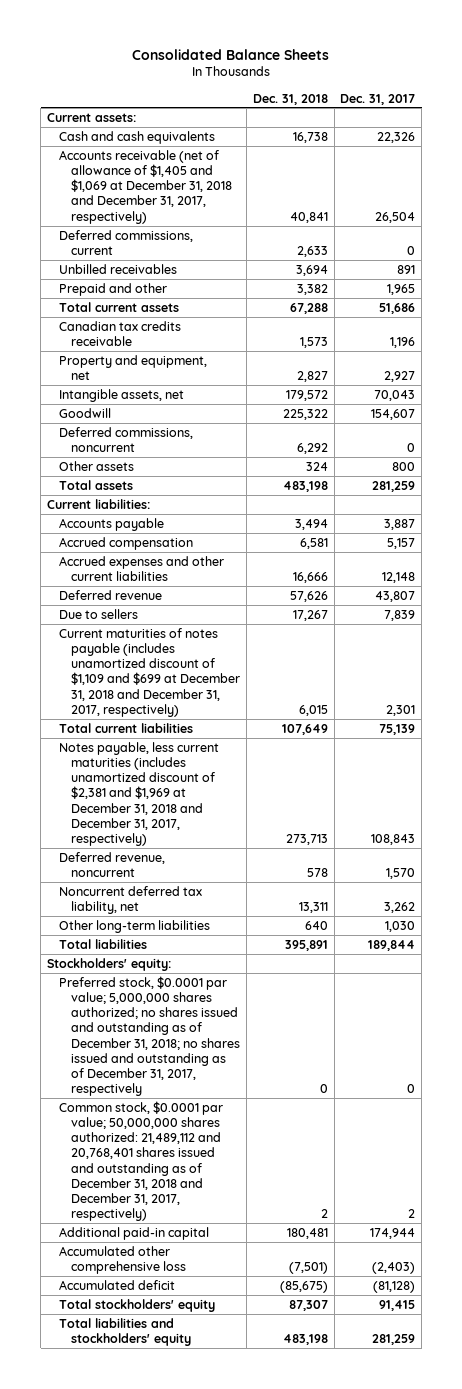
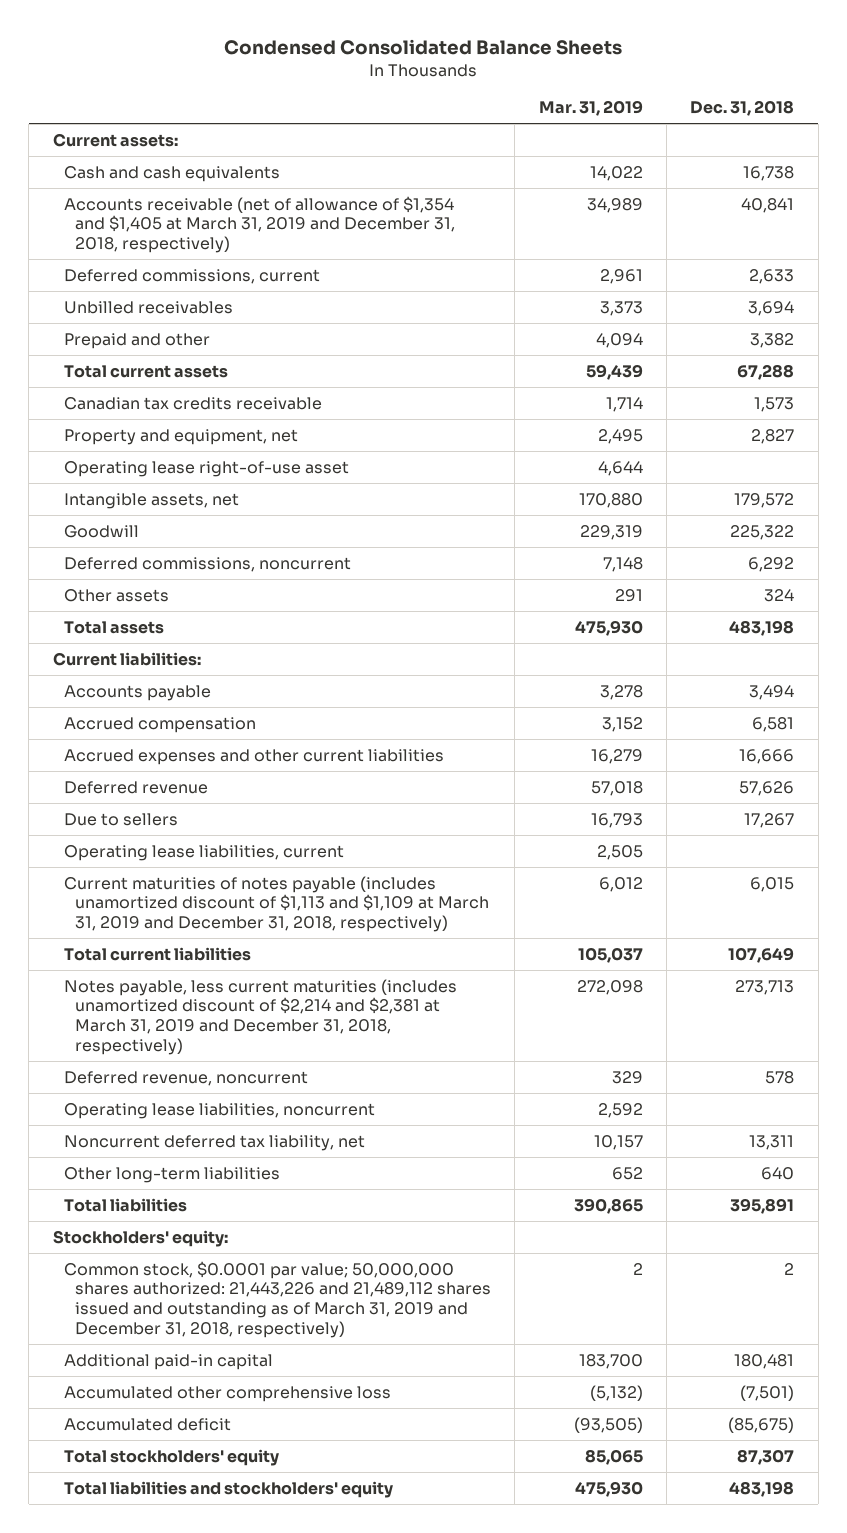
- Consolidated Balance Sheets
+ Condensed Consolidated Balance Sheets
- | Dec. 31, 2018 | Dec. 31, 2017
+ | Mar. 31, 2019 | Dec. 31, 2018
- Accounts receivable (net of allowance of $1,405 and $1,069 at December 31, 2018 and December 31, 2017, respectively) | 40,841 | 26,504
+ Accounts receivable (net of allowance of $1,354 and $1,405 at March 31, 2019 and December 31, 2018, respectively) | 34,989 | 40,841
+ Operating lease right-of-use asset | 4,644 |
- Current maturities of notes payable (includes unamortized discount of $1,109 and $699 at December 31, 2018 and December 31, 2017, respectively) | 6,015 | 2,301
+ Operating lease liabilities, current | 2,505 |
+ Current maturities of notes payable (includes unamortized discount of $1,113 and $1,109 at March 31, 2019 and December 31, 2018, respectively) | 6,012 | 6,015
- Notes payable, less current maturities (includes unamortized discount of $2,381 and $1,969 at December 31, 2018 and December 31, 2017, respectively) | 273,713 | 108,843
+ Notes payable, less current maturities (includes unamortized discount of $2,214 and $2,381 at March 31, 2019 and December 31, 2018, respectively) | 272,098 | 273,713
+ Operating lease liabilities, noncurrent | 2,592 |
- Preferred stock, $0.0001 par value; 5,000,000 shares authorized; no shares issued and outstanding as of December 31, 2018; no shares issued and outstanding as of December 31, 2017, respectively | 0 | 0
- Common stock, $0.0001 par value; 50,000,000 shares authorized: 21,489,112 and 20,768,401 shares issued and outstanding as of December 31, 2018 and December 31, 2017, respectively) | 2 | 2
+ Common stock, $0.0001 par value; 50,000,000 shares authorized: 21,443,226 and 21,489,112 shares issued and outstanding as of March 31, 2019 and December 31, 2018, respectively) | 2 | 2

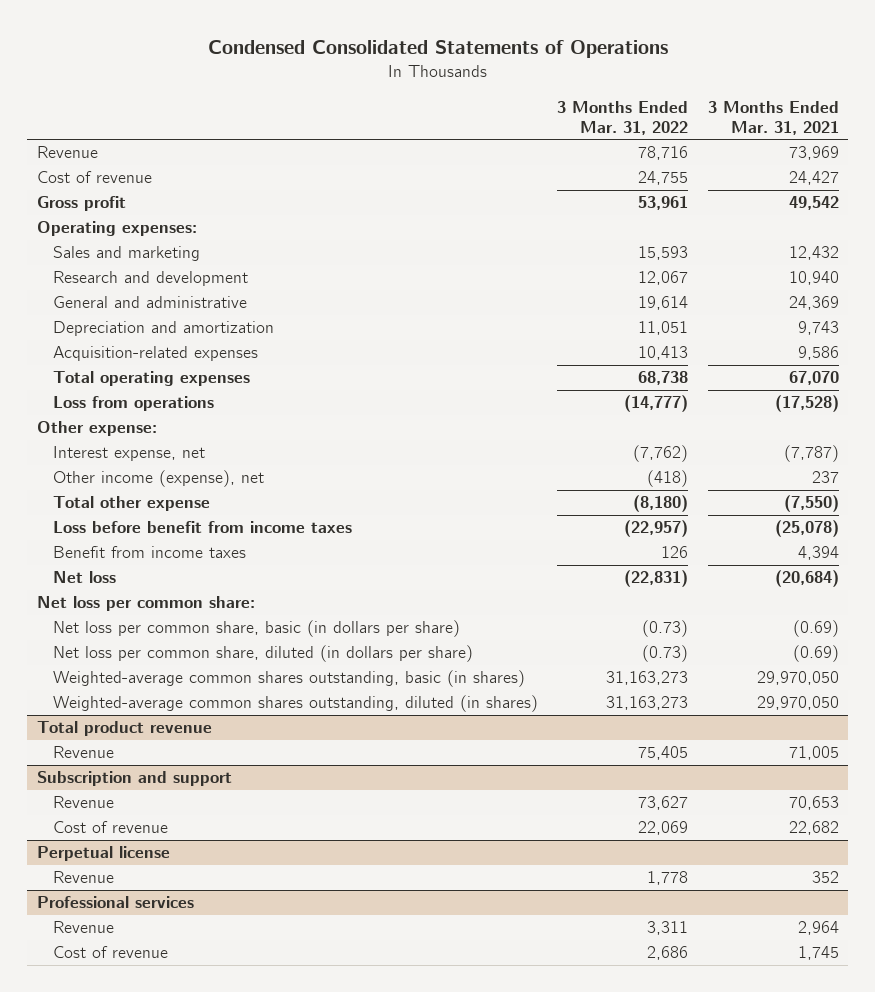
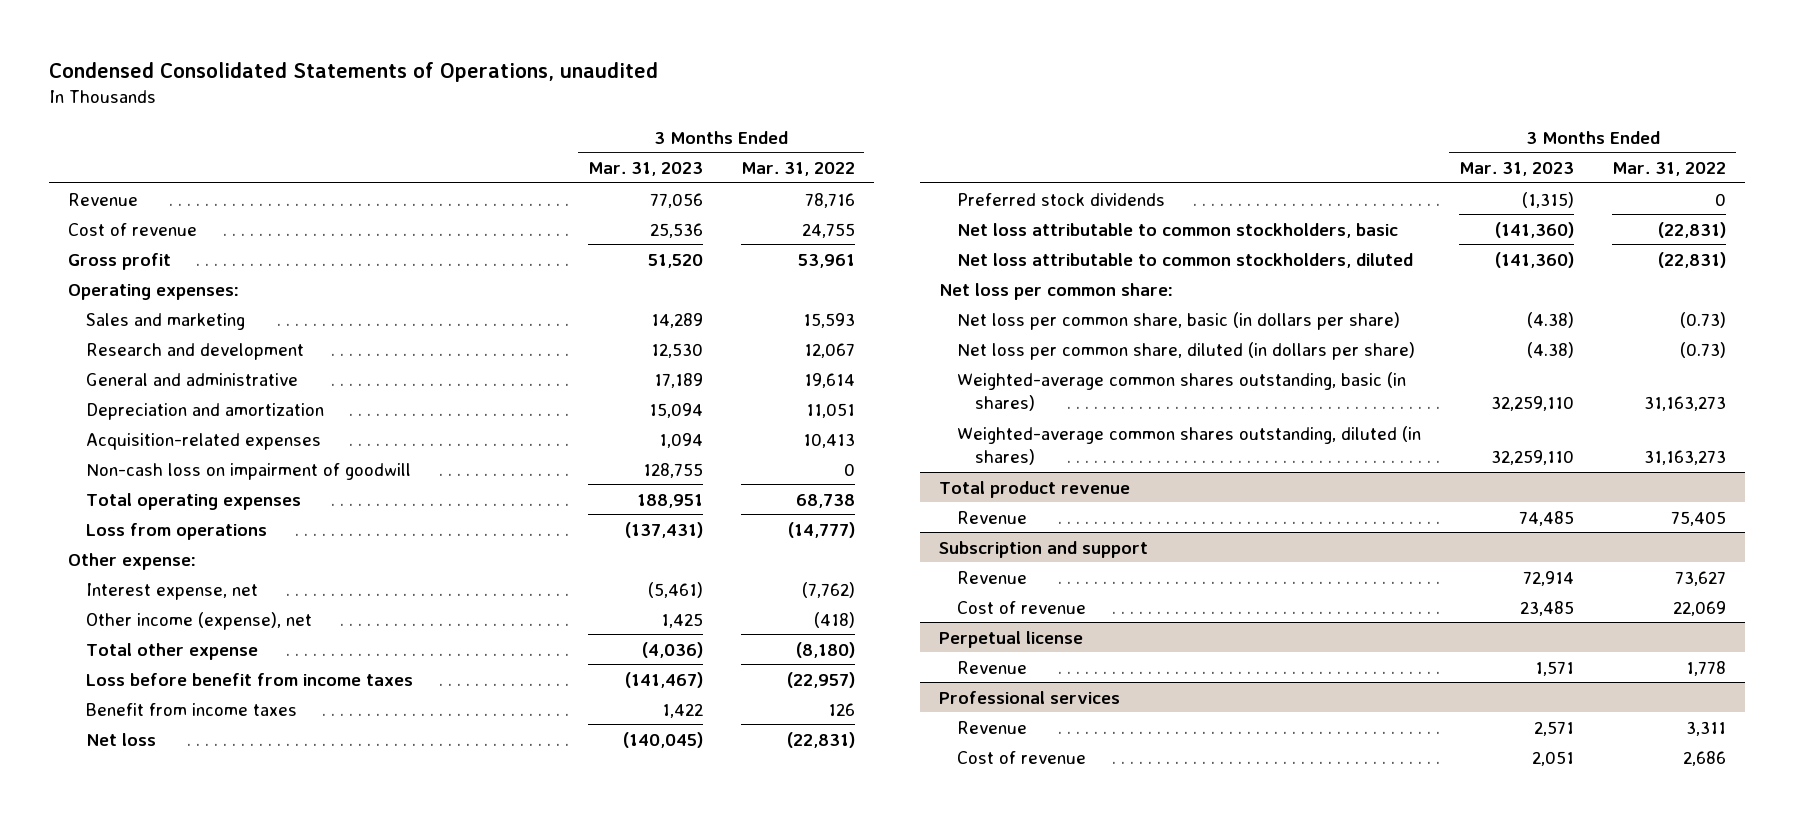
- Condensed Consolidated Statements of Operations
+ Condensed Consolidated Statements of Operations, unaudited
- | 3 Months Ended Mar. 31, 2022 | 3 Months Ended Mar. 31, 2021
+ | 3 Months Ended Mar. 31, 2023 | 3 Months Ended Mar. 31, 2022
+ Non-cash loss on impairment of goodwill | 128,755 | 0
+ Preferred stock dividends | (1,315) | 0
+ Net loss attributable to common stockholders, basic | (141,360) | (22,831)
+ Net loss attributable to common stockholders, diluted | (141,360) | (22,831)

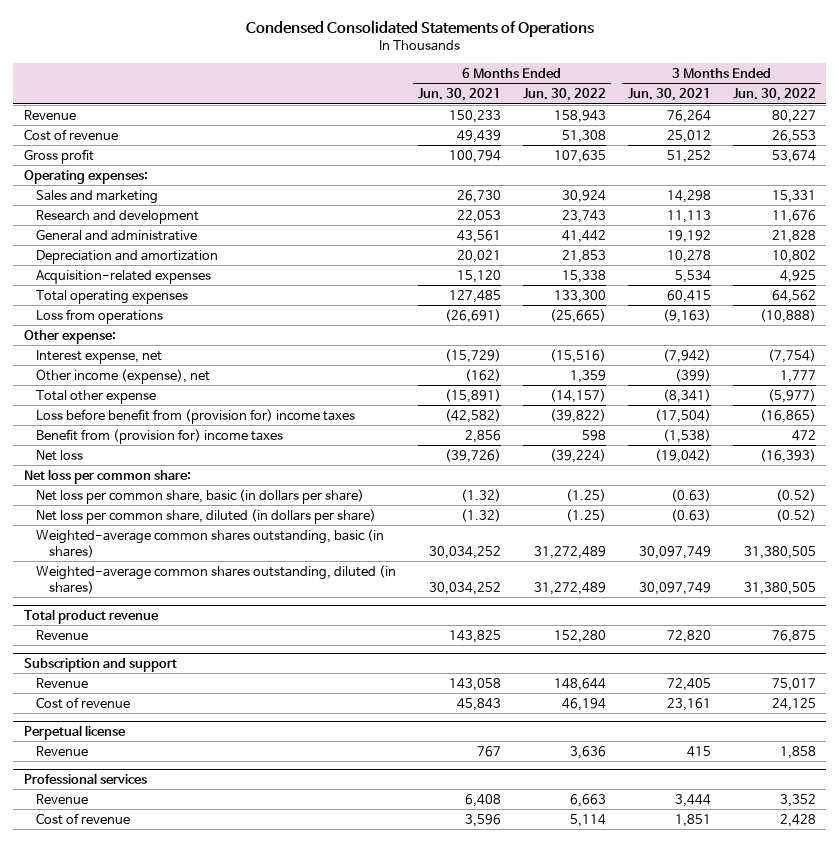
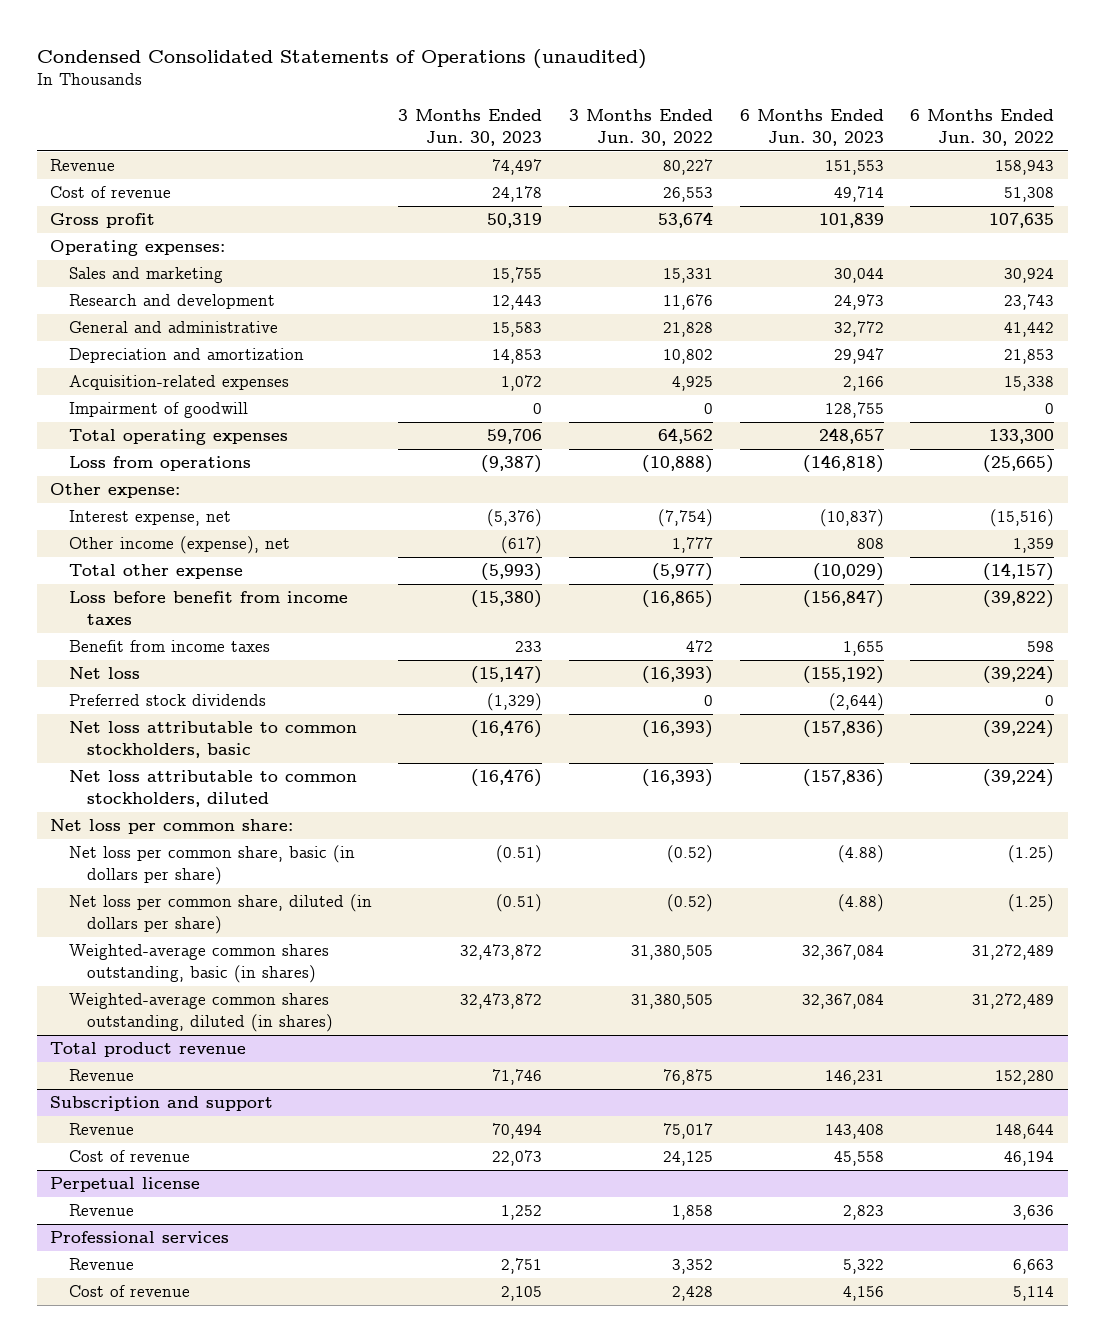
- Condensed Consolidated Statements of Operations
+ Condensed Consolidated Statements of Operations (unaudited)
- | 6 Months Ended Jun. 30, 2021 | 6 Months Ended Jun. 30, 2022 | 3 Months Ended Jun. 30, 2021 | 3 Months Ended Jun. 30, 2022
+ | 3 Months Ended Jun. 30, 2023 | 3 Months Ended Jun. 30, 2022 | 6 Months Ended Jun. 30, 2023 | 6 Months Ended Jun. 30, 2022
+ Impairment of goodwill | 0 | 0 | 128,755 | 0
- Loss before benefit from (provision for) income taxes | (42,582) | (39,822) | (17,504) | (16,865)
- Benefit from (provision for) income taxes | 2,856 | 598 | (1,538) | 472
+ Loss before benefit from income taxes | (15,380) | (16,865) | (156,847) | (39,822)
+ Benefit from income taxes | 233 | 472 | 1,655 | 598
+ Preferred stock dividends | (1,329) | 0 | (2,644) | 0
+ Net loss attributable to common stockholders, basic | (16,476) | (16,393) | (157,836) | (39,224)
+ Net loss attributable to common stockholders, diluted | (16,476) | (16,393) | (157,836) | (39,224)

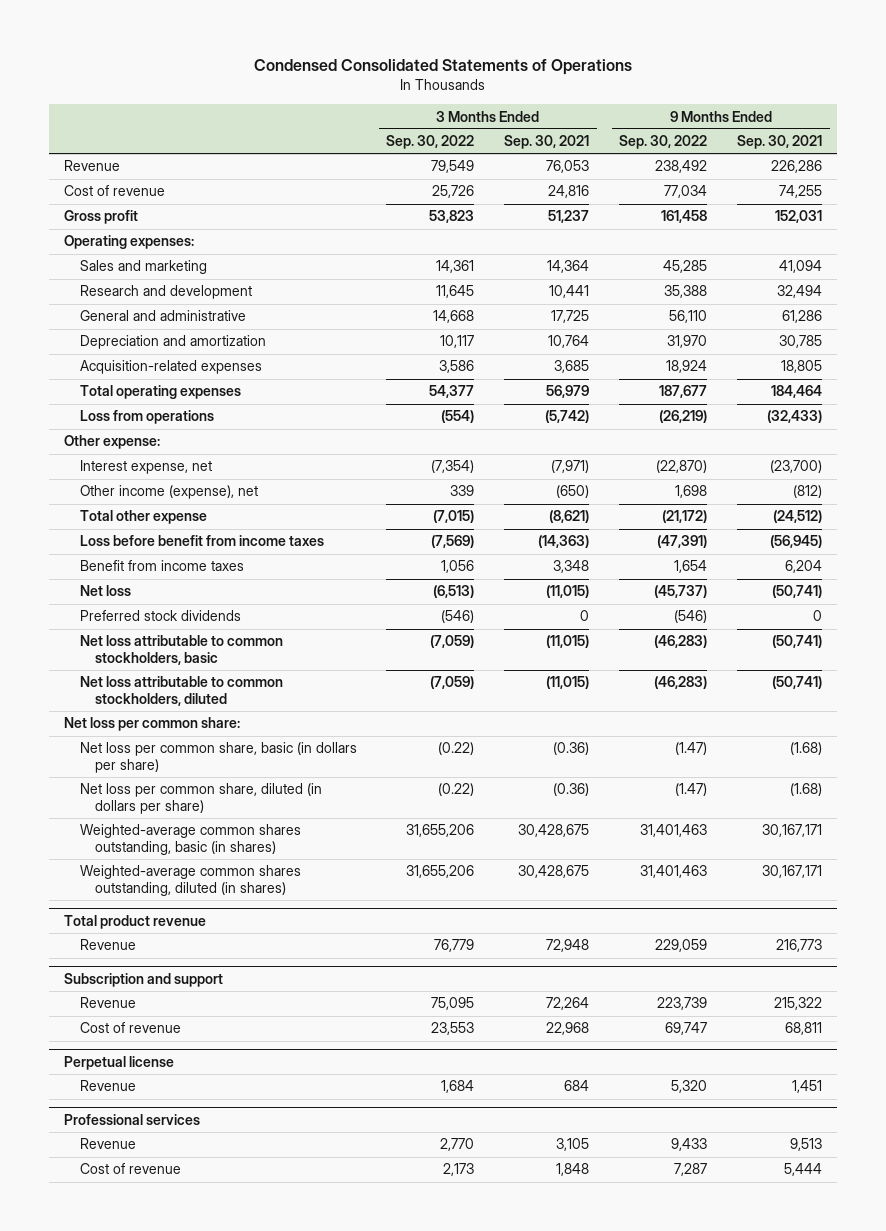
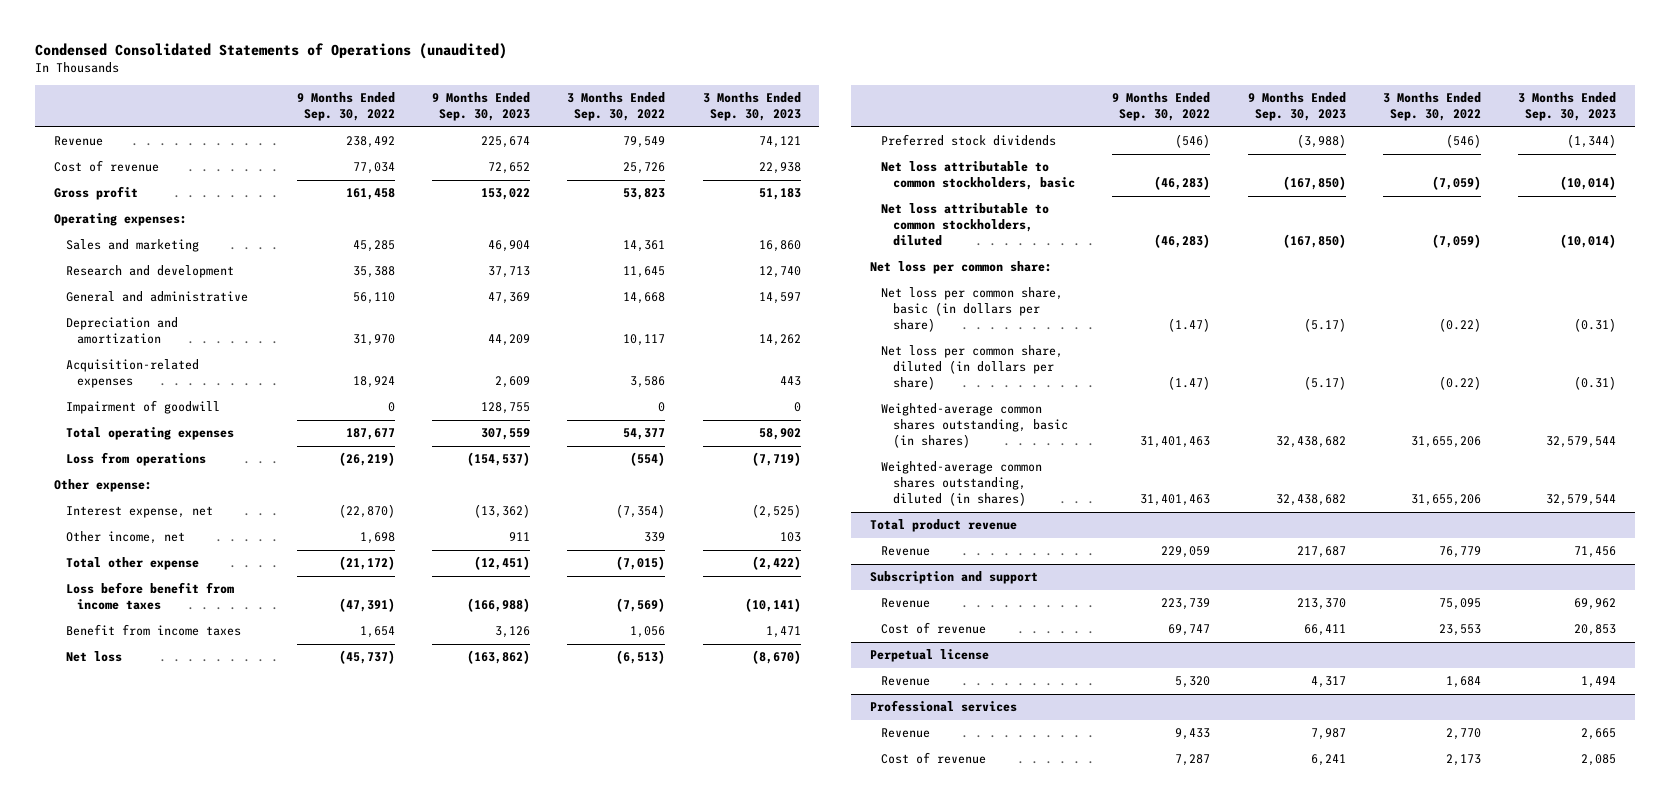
- Condensed Consolidated Statements of Operations
+ Condensed Consolidated Statements of Operations (unaudited)
- | 3 Months Ended Sep. 30, 2022 | 3 Months Ended Sep. 30, 2021 | 9 Months Ended Sep. 30, 2022 | 9 Months Ended Sep. 30, 2021
+ | 9 Months Ended Sep. 30, 2022 | 9 Months Ended Sep. 30, 2023 | 3 Months Ended Sep. 30, 2022 | 3 Months Ended Sep. 30, 2023
+ Impairment of goodwill | 0 | 128,755 | 0 | 0
- Other income (expense), net | 339 | (650) | 1,698 | (812)
+ Other income, net | 1,698 | 911 | 339 | 103

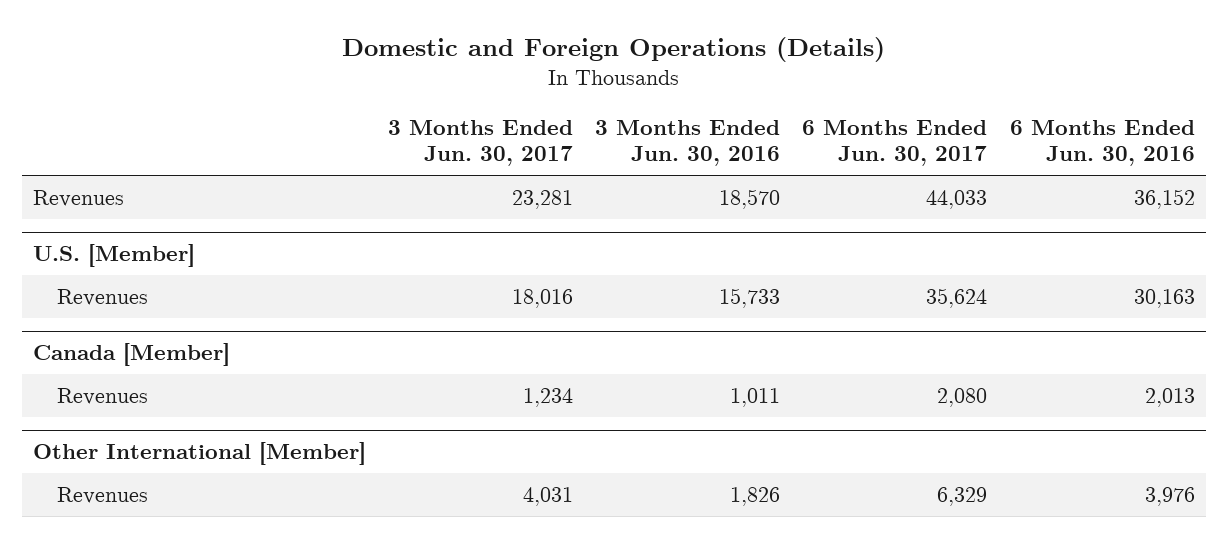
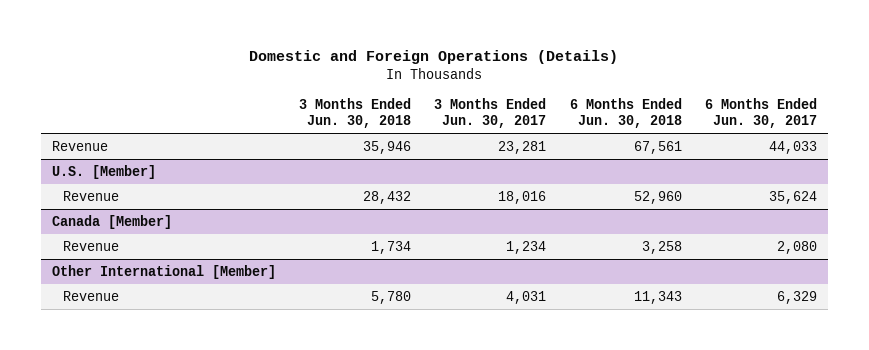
- | 3 Months Ended Jun. 30, 2017 | 3 Months Ended Jun. 30, 2016 | 6 Months Ended Jun. 30, 2017 | 6 Months Ended Jun. 30, 2016
+ | 3 Months Ended Jun. 30, 2018 | 3 Months Ended Jun. 30, 2017 | 6 Months Ended Jun. 30, 2018 | 6 Months Ended Jun. 30, 2017
- Revenues | 23,281 | 18,570 | 44,033 | 36,152
+ Revenue | 35,946 | 23,281 | 67,561 | 44,033
@ U.S. [Member]
- Revenues | 18,016 | 15,733 | 35,624 | 30,163
+ Revenue | 28,432 | 18,016 | 52,960 | 35,624
@ Canada [Member]
- Revenues | 1,234 | 1,011 | 2,080 | 2,013
+ Revenue | 1,734 | 1,234 | 3,258 | 2,080
@ Other International [Member]
- Revenues | 4,031 | 1,826 | 6,329 | 3,976
+ Revenue | 5,780 | 4,031 | 11,343 | 6,329

